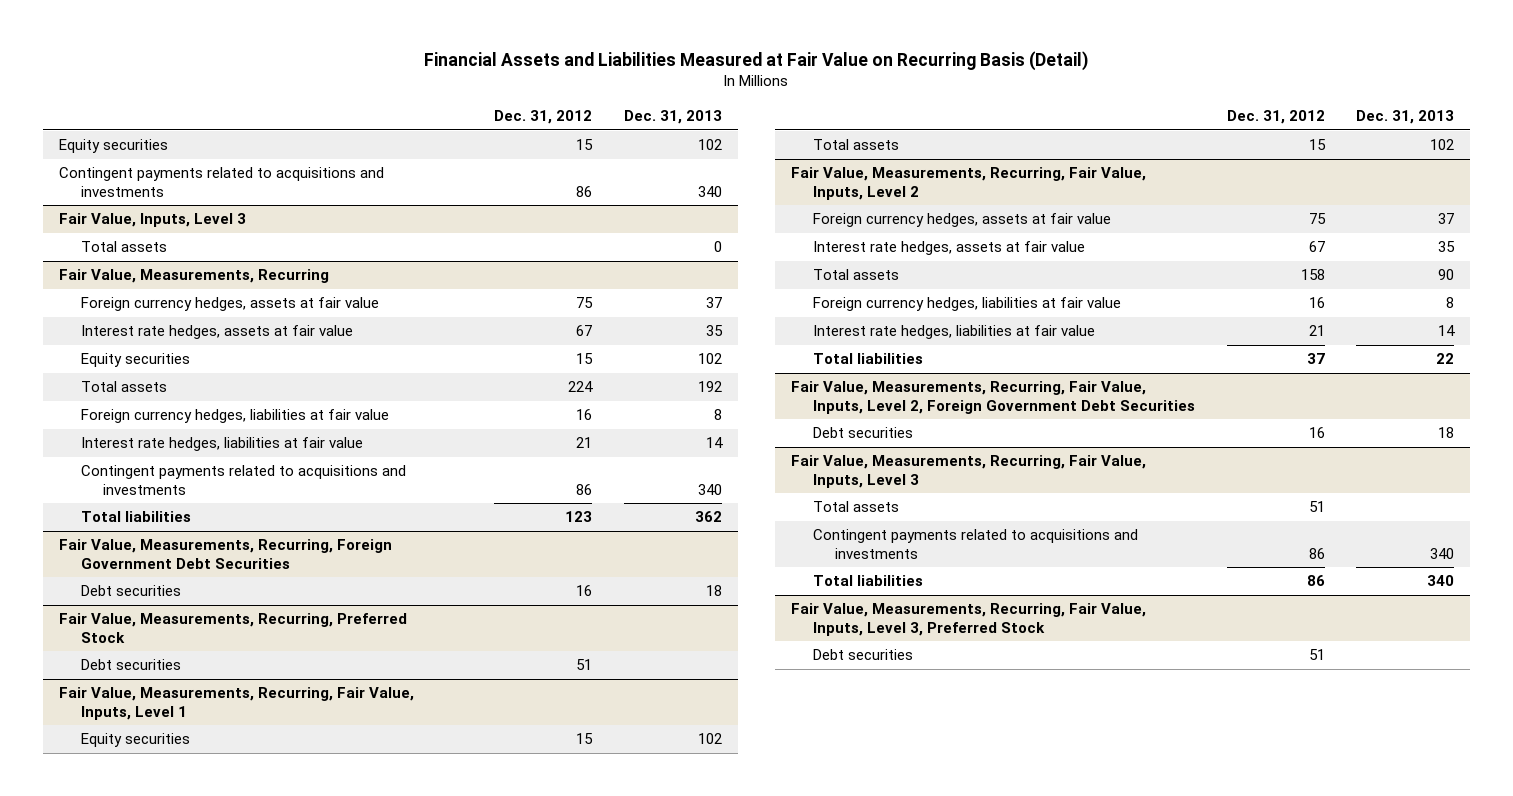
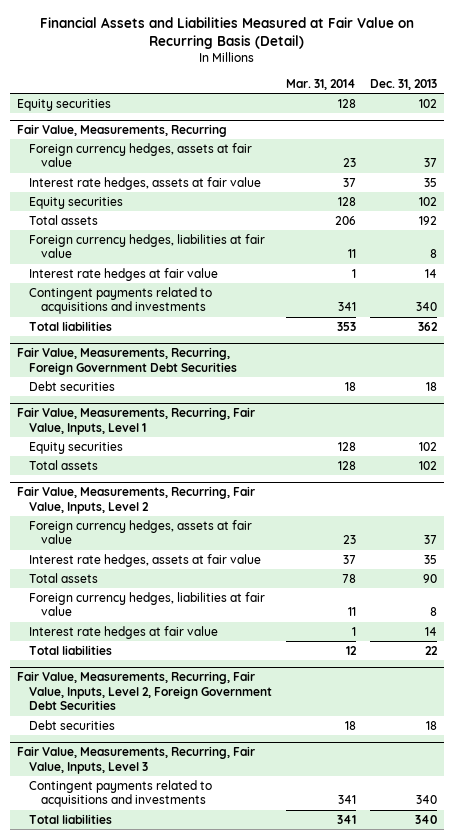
- | Dec. 31, 2012 | Dec. 31, 2013
+ | Mar. 31, 2014 | Dec. 31, 2013
- Contingent payments related to acquisitions and investments | 86 | 340
- Fair Value, Inputs, Level 3
- Total assets | | 0
@ Fair Value, Measurements, Recurring
- Interest rate hedges, liabilities at fair value | 21 | 14
+ Interest rate hedges at fair value | 1 | 14
- Fair Value, Measurements, Recurring, Preferred Stock
- Debt securities | 51 |
@ Fair Value, Measurements, Recurring, Fair Value, Inputs, Level 2
- Interest rate hedges, liabilities at fair value | 21 | 14
+ Interest rate hedges at fair value | 1 | 14
@ Fair Value, Measurements, Recurring, Fair Value, Inputs, Level 3
- Total assets | 51 |
- Fair Value, Measurements, Recurring, Fair Value, Inputs, Level 3, Preferred Stock
- Debt securities | 51 |

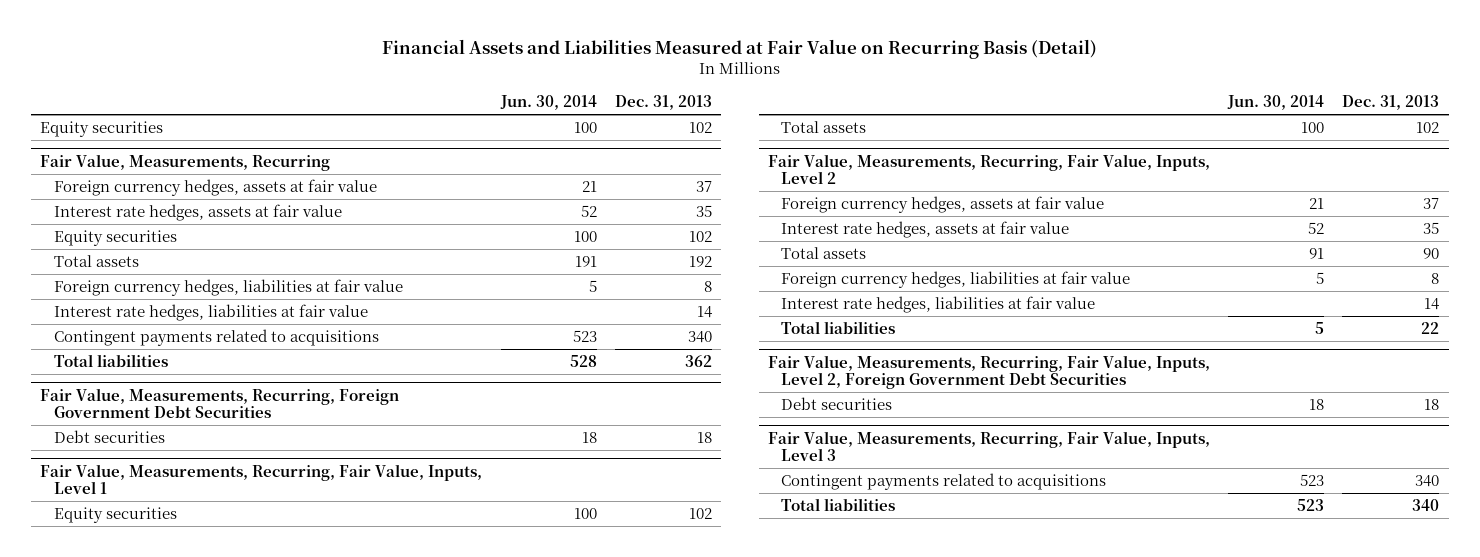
- | Mar. 31, 2014 | Dec. 31, 2013
+ | Jun. 30, 2014 | Dec. 31, 2013
@ Fair Value, Measurements, Recurring
- Interest rate hedges at fair value | 1 | 14
- Contingent payments related to acquisitions and investments | 341 | 340
+ Interest rate hedges, liabilities at fair value | | 14
+ Contingent payments related to acquisitions | 523 | 340
@ Fair Value, Measurements, Recurring, Fair Value, Inputs, Level 2
- Interest rate hedges at fair value | 1 | 14
+ Interest rate hedges, liabilities at fair value | | 14
@ Fair Value, Measurements, Recurring, Fair Value, Inputs, Level 3
- Contingent payments related to acquisitions and investments | 341 | 340
+ Contingent payments related to acquisitions | 523 | 340

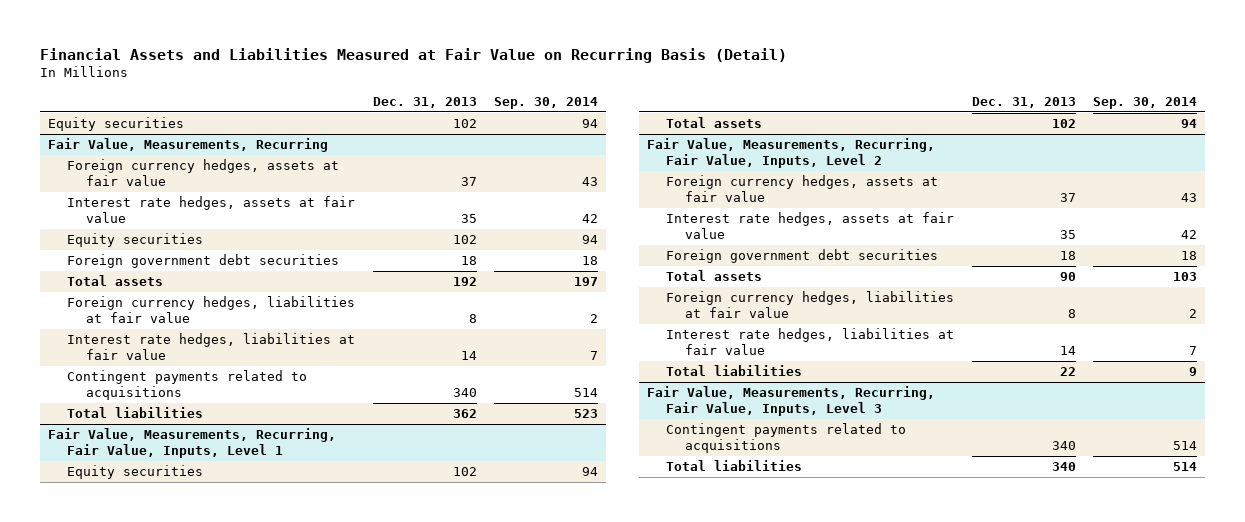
- | Jun. 30, 2014 | Dec. 31, 2013
+ | Dec. 31, 2013 | Sep. 30, 2014
@ Fair Value, Measurements, Recurring
+ Foreign government debt securities | 18 | 18
- Fair Value, Measurements, Recurring, Foreign Government Debt Securities
- Debt securities | 18 | 18
@ Fair Value, Measurements, Recurring, Fair Value, Inputs, Level 2
+ Foreign government debt securities | 18 | 18
- Fair Value, Measurements, Recurring, Fair Value, Inputs, Level 2, Foreign Government Debt Securities
- Debt securities | 18 | 18

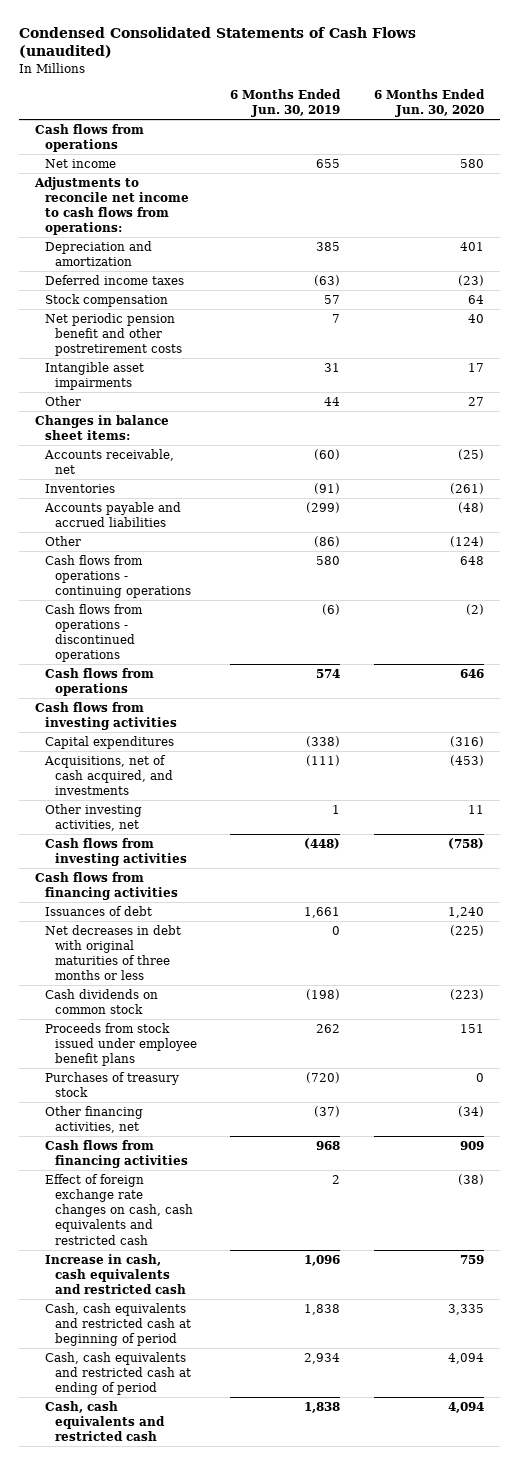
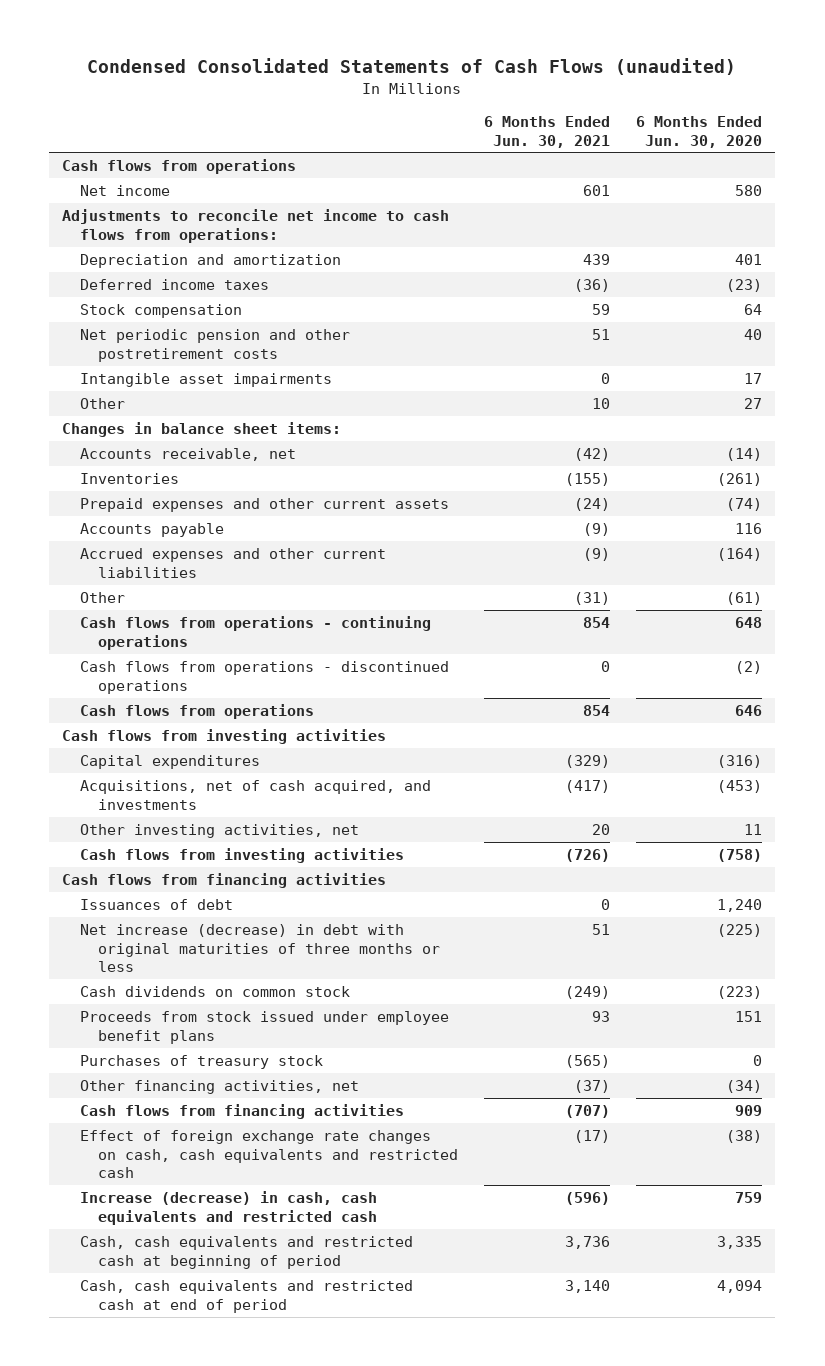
- | 6 Months Ended Jun. 30, 2019 | 6 Months Ended Jun. 30, 2020
+ | 6 Months Ended Jun. 30, 2021 | 6 Months Ended Jun. 30, 2020
- Net periodic pension benefit and other postretirement costs | 7 | 40
+ Net periodic pension and other postretirement costs | 51 | 40
- Accounts receivable, net | (60) | (25)
+ Accounts receivable, net | (42) | (14)
- Accounts payable and accrued liabilities | (299) | (48)
- Other | (86) | (124)
+ Prepaid expenses and other current assets | (24) | (74)
+ Accounts payable | (9) | 116
+ Accrued expenses and other current liabilities | (9) | (164)
+ Other | (31) | (61)
- Net decreases in debt with original maturities of three months or less | 0 | (225)
+ Net increase (decrease) in debt with original maturities of three months or less | 51 | (225)
- Increase in cash, cash equivalents and restricted cash | 1,096 | 759
+ Increase (decrease) in cash, cash equivalents and restricted cash | (596) | 759
- Cash, cash equivalents and restricted cash at ending of period | 2,934 | 4,094
- Cash, cash equivalents and restricted cash | 1,838 | 4,094
+ Cash, cash equivalents and restricted cash at end of period | 3,140 | 4,094

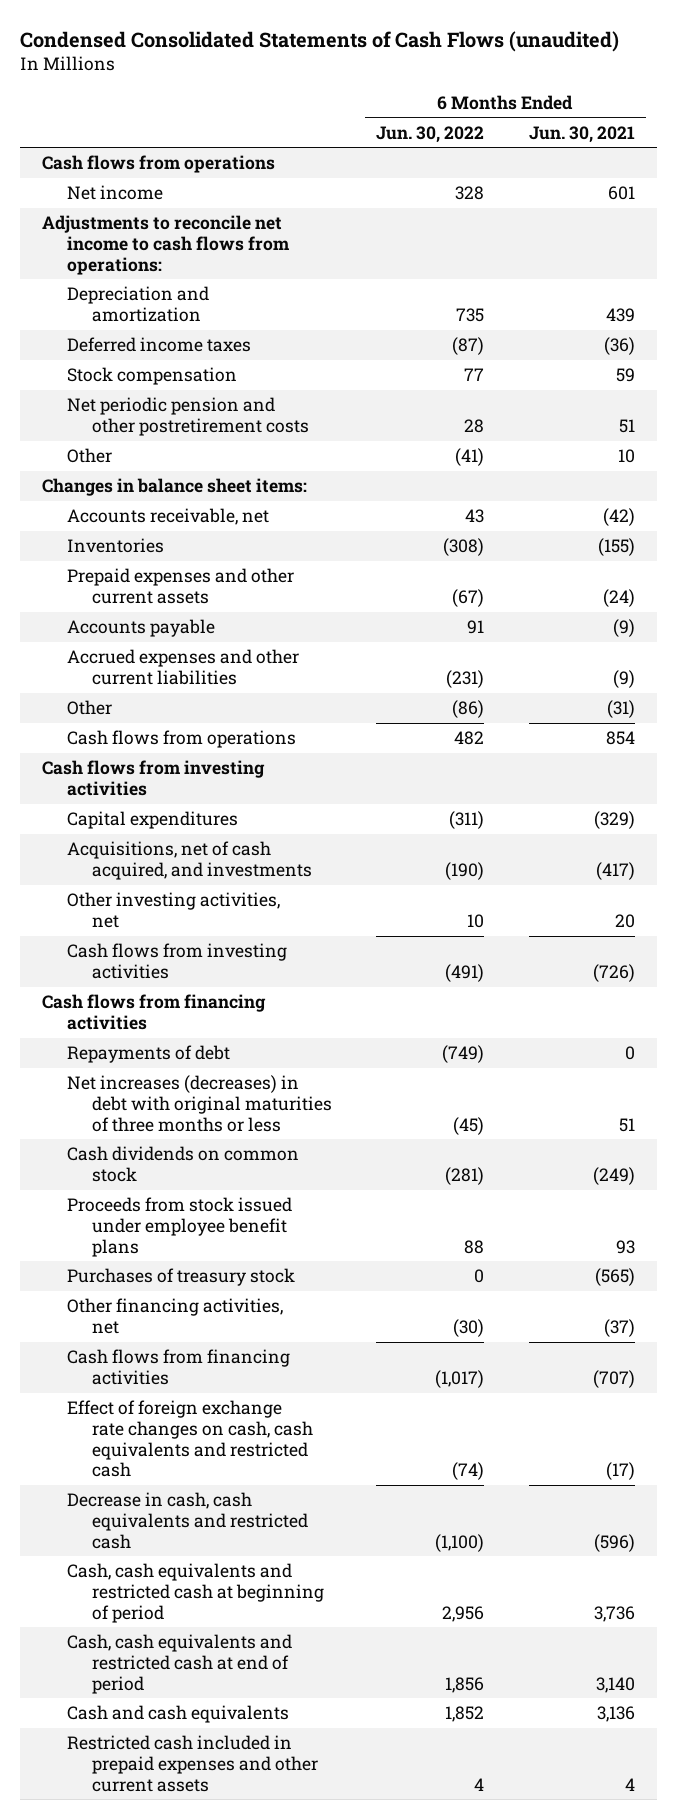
- | 6 Months Ended Jun. 30, 2021 | 6 Months Ended Jun. 30, 2020
+ | 6 Months Ended Jun. 30, 2022 | 6 Months Ended Jun. 30, 2021
- Intangible asset impairments | 0 | 17
- Cash flows from operations - continuing operations | 854 | 648
- Cash flows from operations - discontinued operations | 0 | (2)
- Issuances of debt | 0 | 1,240
- Net increase (decrease) in debt with original maturities of three months or less | 51 | (225)
+ Repayments of debt | (749) | 0
+ Net increases (decreases) in debt with original maturities of three months or less | (45) | 51
- Increase (decrease) in cash, cash equivalents and restricted cash | (596) | 759
+ Decrease in cash, cash equivalents and restricted cash | (1,100) | (596)
+ Cash and cash equivalents | 1,852 | 3,136
+ Restricted cash included in prepaid expenses and other current assets | 4 | 4

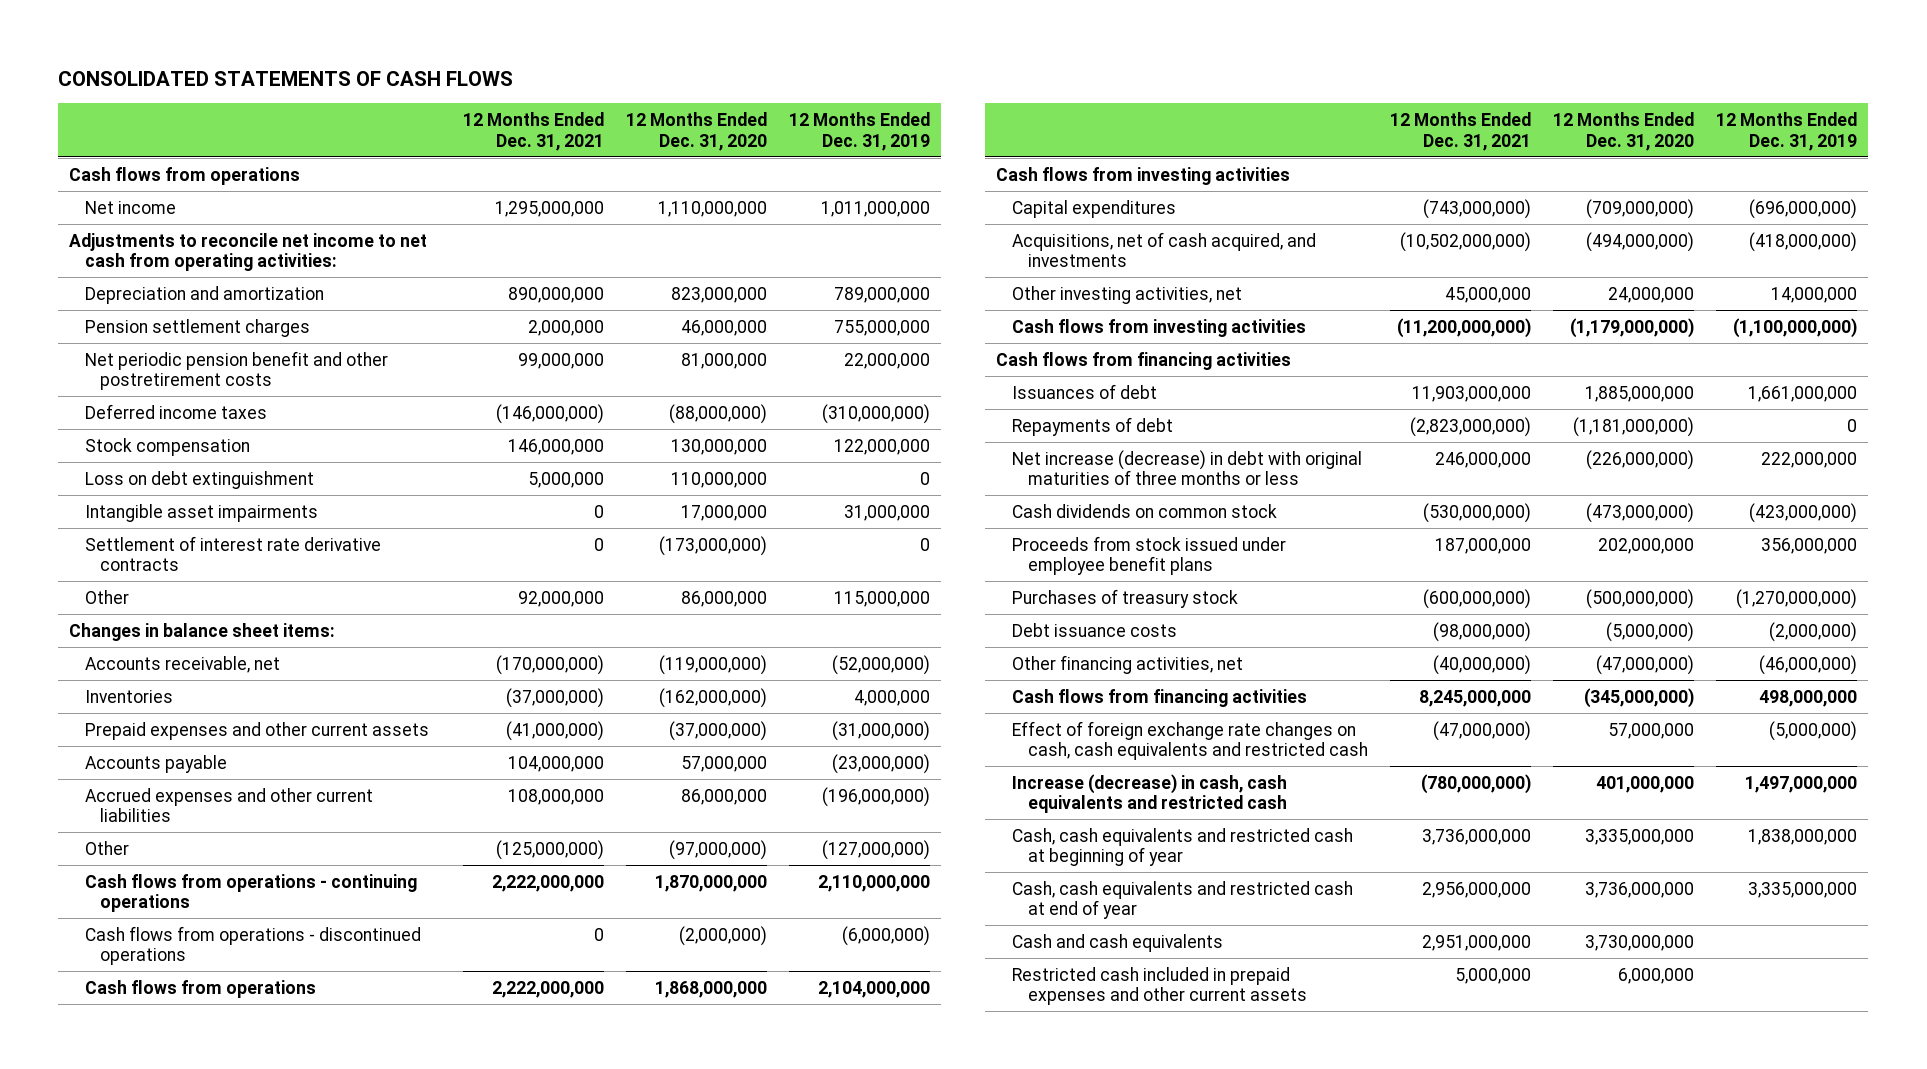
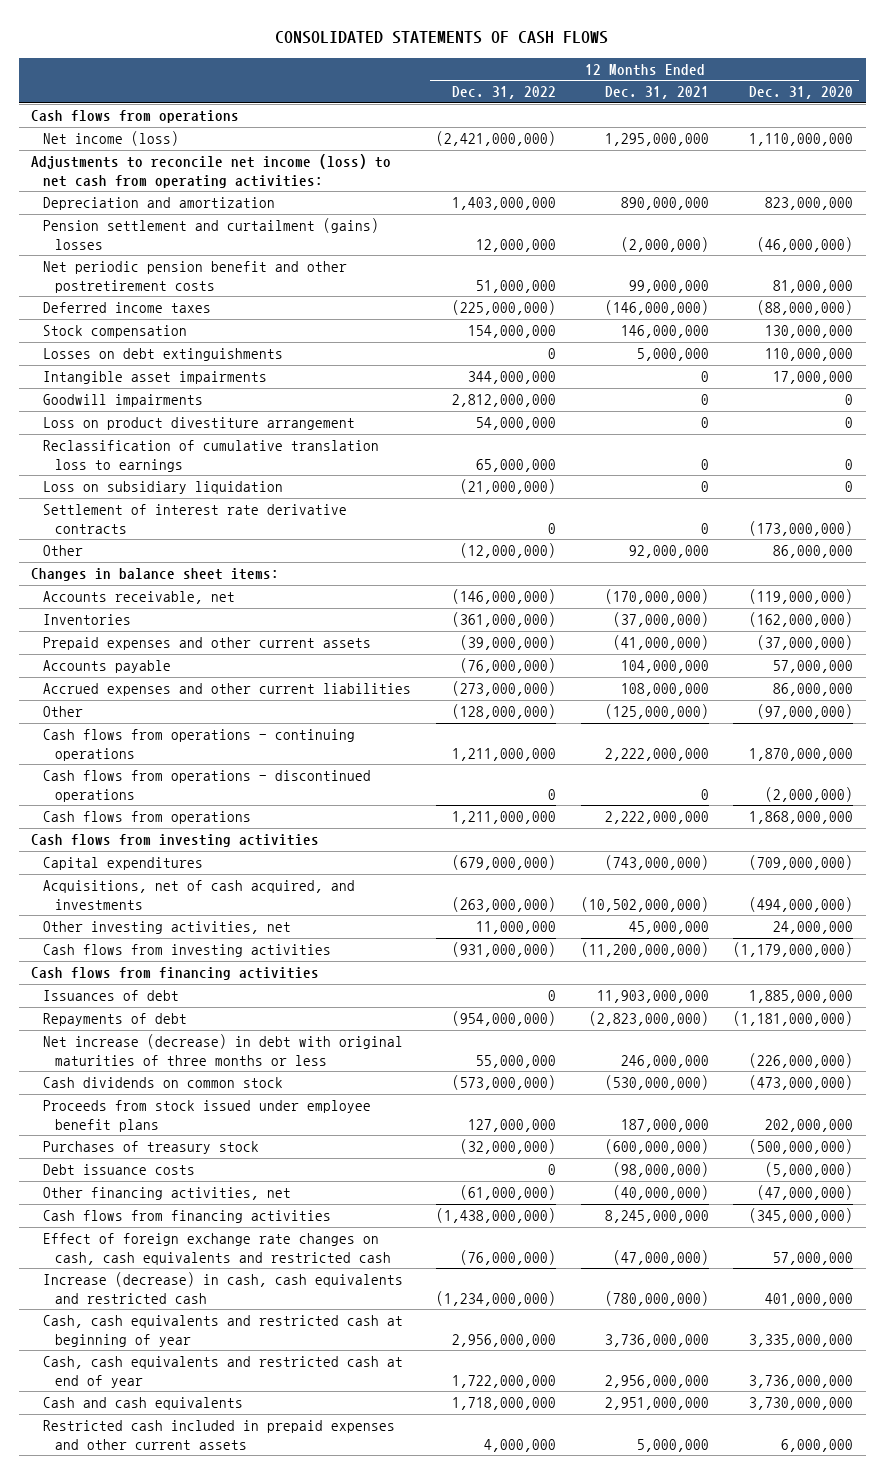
- | 12 Months Ended Dec. 31, 2021 | 12 Months Ended Dec. 31, 2020 | 12 Months Ended Dec. 31, 2019
+ | 12 Months Ended Dec. 31, 2022 | 12 Months Ended Dec. 31, 2021 | 12 Months Ended Dec. 31, 2020
- Net income | 1,295,000,000 | 1,110,000,000 | 1,011,000,000
- Adjustments to reconcile net income to net cash from operating activities:
+ Net income (loss) | (2,421,000,000) | 1,295,000,000 | 1,110,000,000
+ Adjustments to reconcile net income (loss) to net cash from operating activities:
- Pension settlement charges | 2,000,000 | 46,000,000 | 755,000,000
+ Pension settlement and curtailment (gains) losses | 12,000,000 | (2,000,000) | (46,000,000)
- Loss on debt extinguishment | 5,000,000 | 110,000,000 | 0
+ Losses on debt extinguishments | 0 | 5,000,000 | 110,000,000
+ Goodwill impairments | 2,812,000,000 | 0 | 0
+ Loss on product divestiture arrangement | 54,000,000 | 0 | 0
+ Reclassification of cumulative translation loss to earnings | 65,000,000 | 0 | 0
+ Loss on subsidiary liquidation | (21,000,000) | 0 | 0

